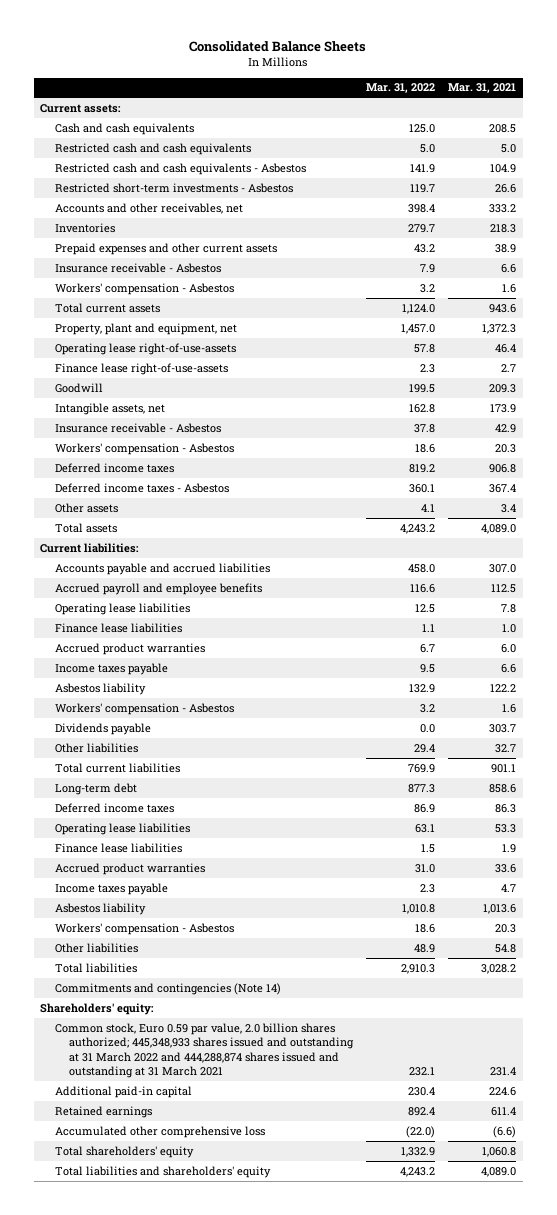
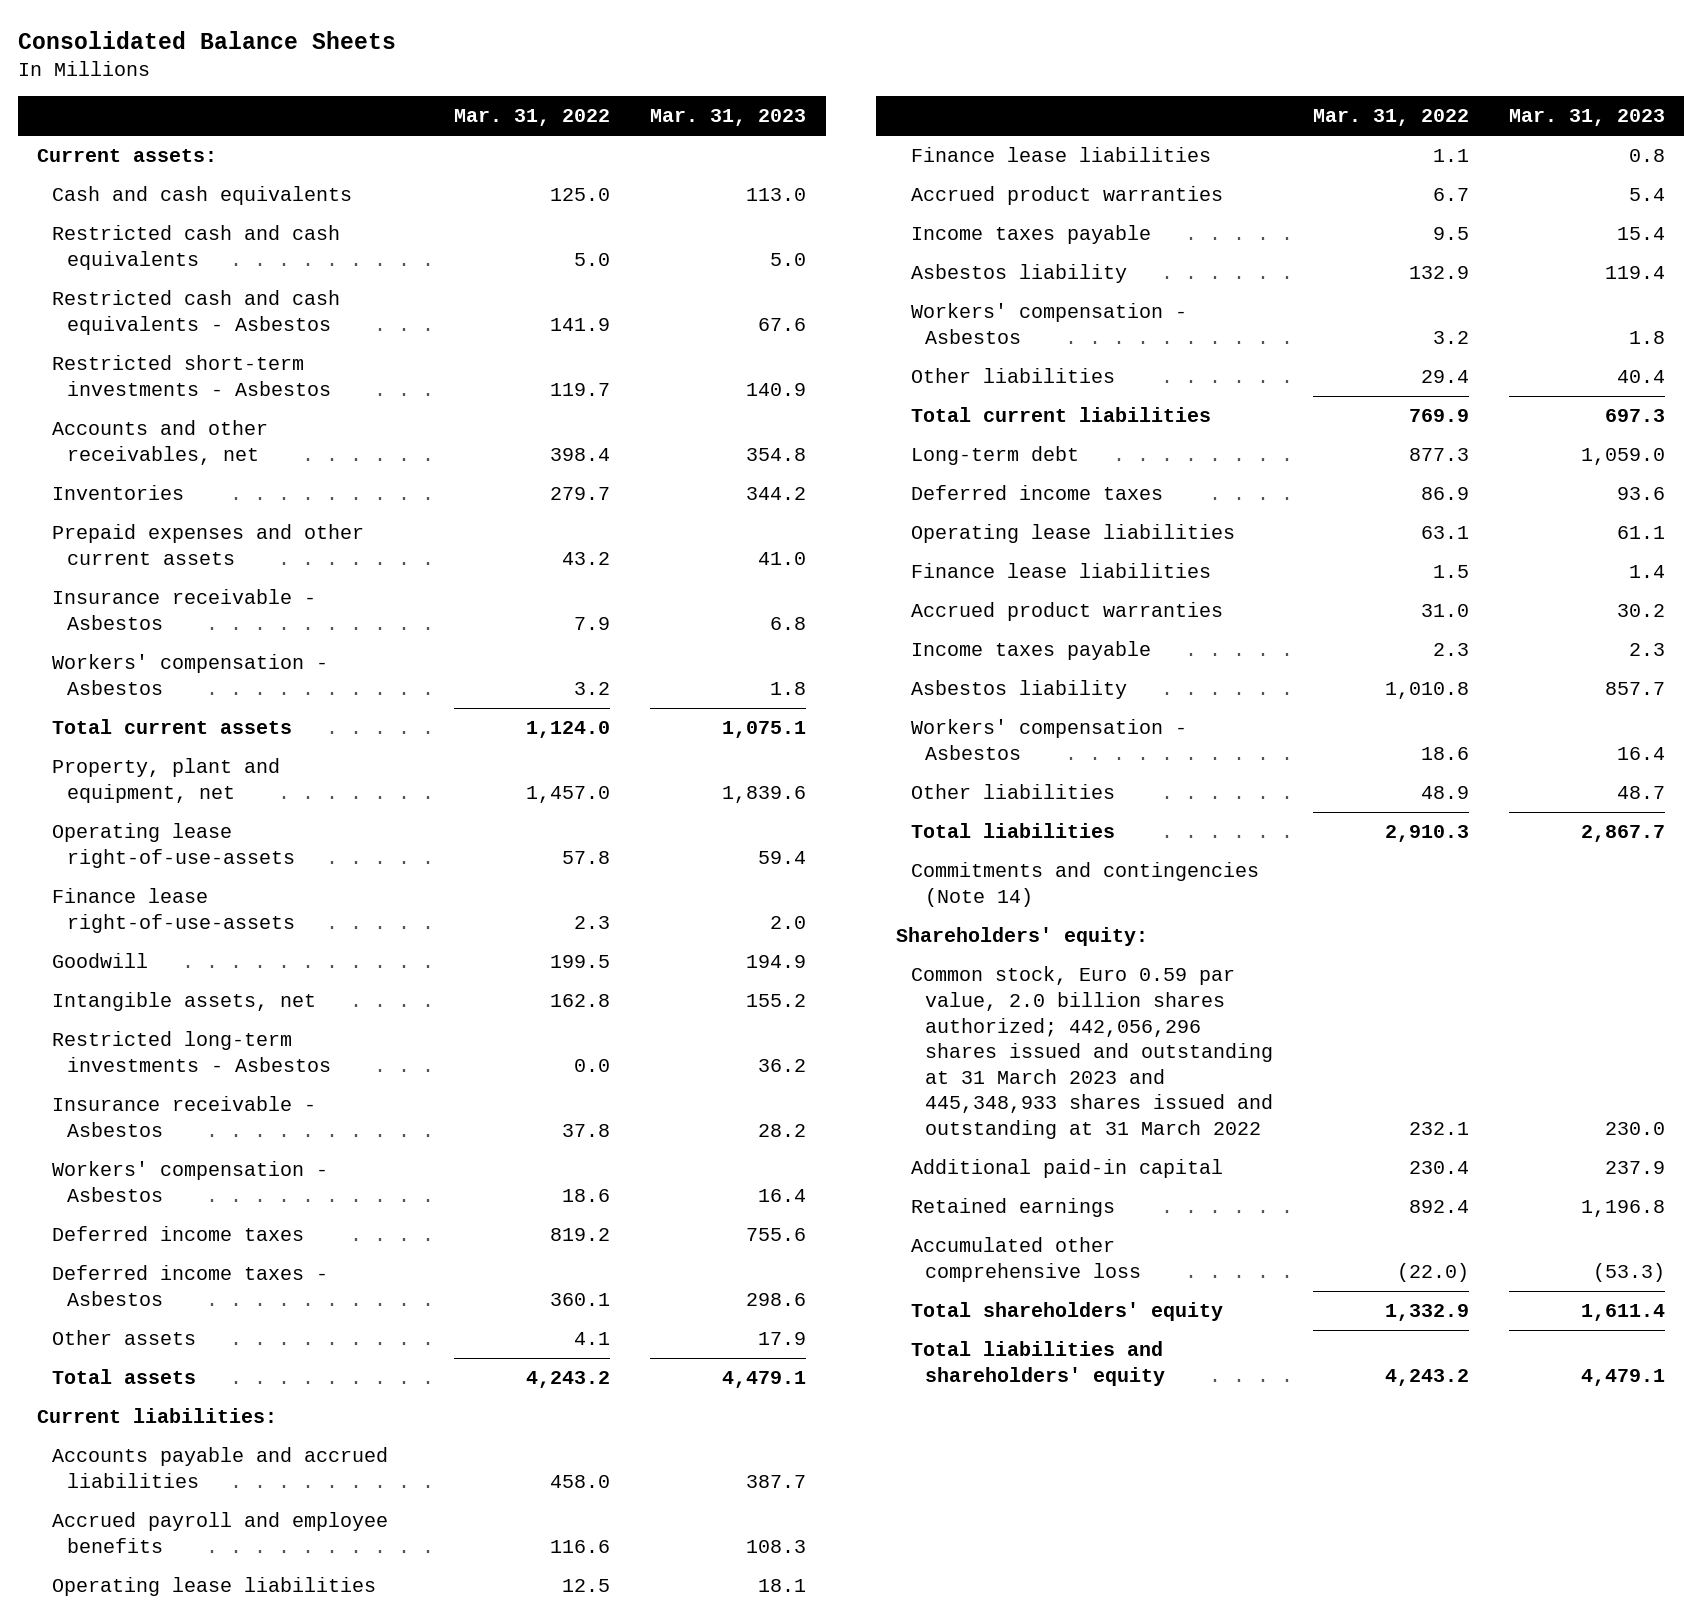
- | Mar. 31, 2022 | Mar. 31, 2021
+ | Mar. 31, 2022 | Mar. 31, 2023
+ Restricted long-term investments - Asbestos | 0.0 | 36.2
- Dividends payable | 0.0 | 303.7
- Common stock, Euro 0.59 par value, 2.0 billion shares authorized; 445,348,933 shares issued and outstanding at 31 March 2022 and 444,288,874 shares issued and outstanding at 31 March 2021 | 232.1 | 231.4
+ Common stock, Euro 0.59 par value, 2.0 billion shares authorized; 442,056,296 shares issued and outstanding at 31 March 2023 and 445,348,933 shares issued and outstanding at 31 March 2022 | 232.1 | 230.0

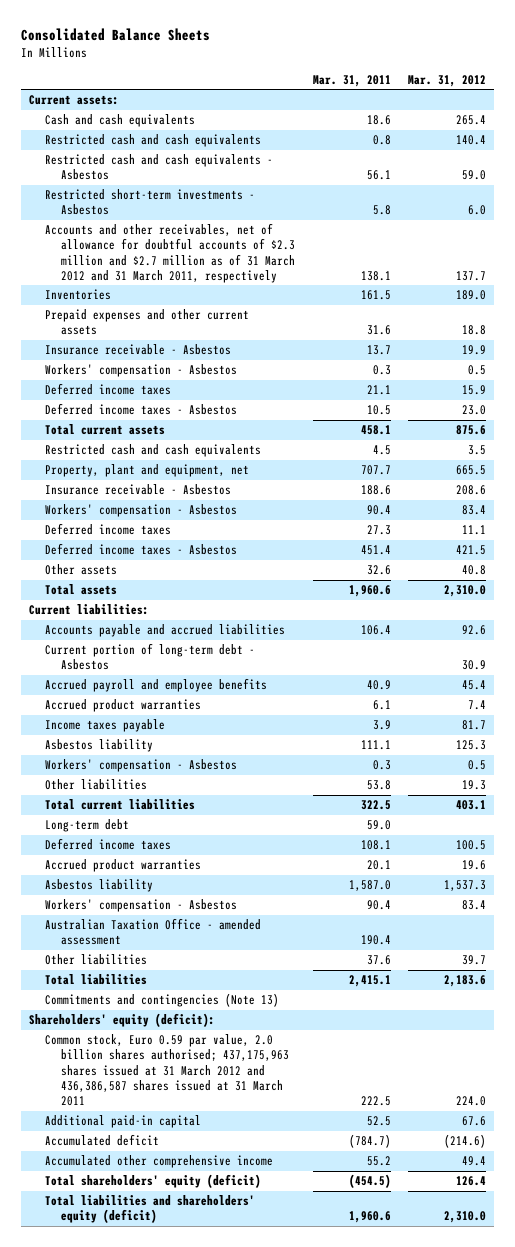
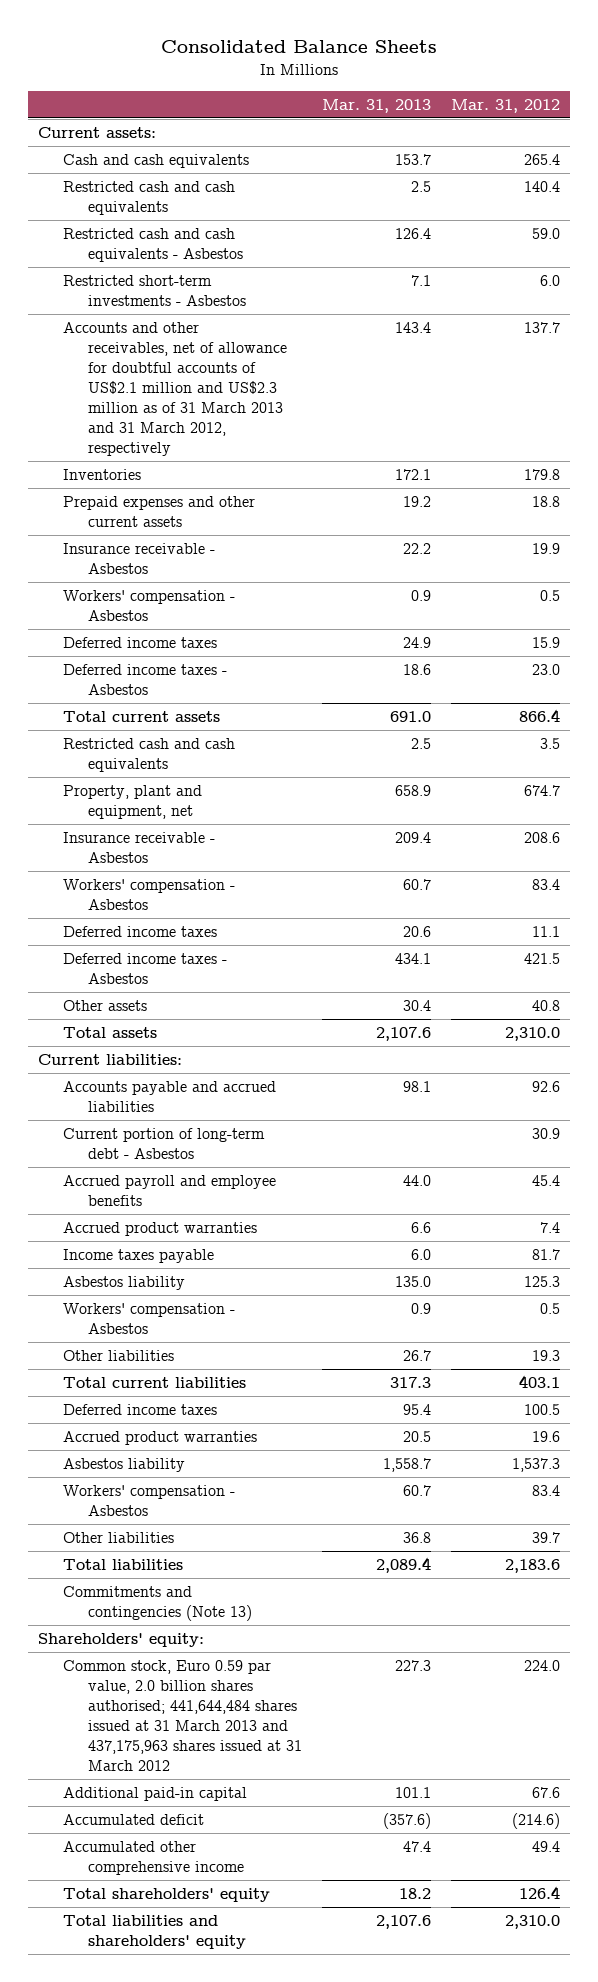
- | Mar. 31, 2011 | Mar. 31, 2012
+ | Mar. 31, 2013 | Mar. 31, 2012
- Accounts and other receivables, net of allowance for doubtful accounts of $2.3 million and $2.7 million as of 31 March 2012 and 31 March 2011, respectively | 138.1 | 137.7
- Inventories | 161.5 | 189.0
+ Accounts and other receivables, net of allowance for doubtful accounts of US$2.1 million and US$2.3 million as of 31 March 2013 and 31 March 2012, respectively | 143.4 | 137.7
+ Inventories | 172.1 | 179.8
- Total current assets | 458.1 | 875.6
+ Total current assets | 691.0 | 866.4
- Property, plant and equipment, net | 707.7 | 665.5
+ Property, plant and equipment, net | 658.9 | 674.7
- Long-term debt | 59.0 |
- Australian Taxation Office - amended assessment | 190.4 |
- Shareholders' equity (deficit):
- Common stock, Euro 0.59 par value, 2.0 billion shares authorised; 437,175,963 shares issued at 31 March 2012 and 436,386,587 shares issued at 31 March 2011 | 222.5 | 224.0
+ Shareholders' equity:
+ Common stock, Euro 0.59 par value, 2.0 billion shares authorised; 441,644,484 shares issued at 31 March 2013 and 437,175,963 shares issued at 31 March 2012 | 227.3 | 224.0
- Total shareholders' equity (deficit) | (454.5) | 126.4
- Total liabilities and shareholders' equity (deficit) | 1,960.6 | 2,310.0
+ Total shareholders' equity | 18.2 | 126.4
+ Total liabilities and shareholders' equity | 2,107.6 | 2,310.0

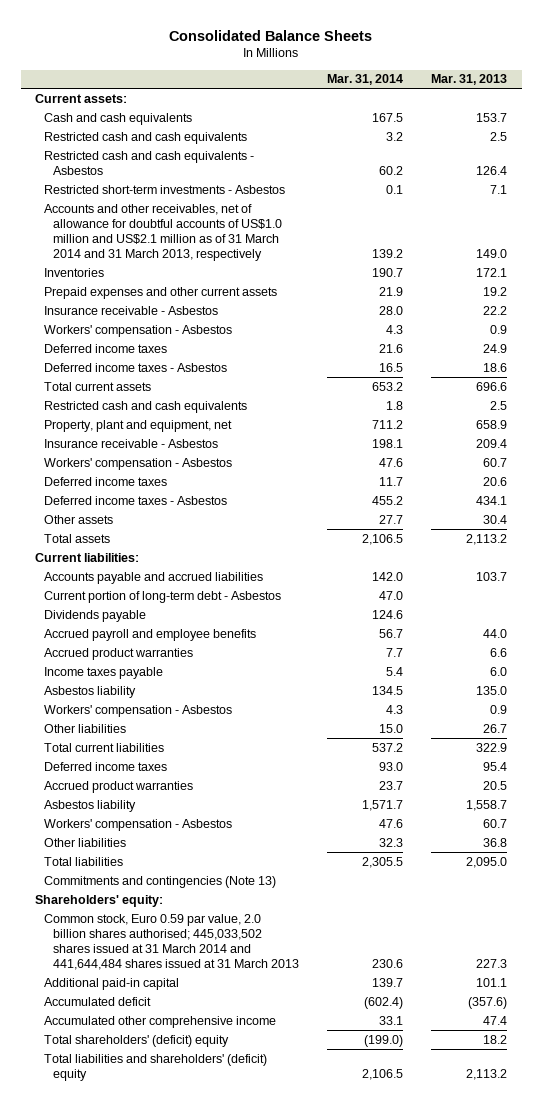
- | Mar. 31, 2013 | Mar. 31, 2012
+ | Mar. 31, 2014 | Mar. 31, 2013
- Accounts and other receivables, net of allowance for doubtful accounts of US$2.1 million and US$2.3 million as of 31 March 2013 and 31 March 2012, respectively | 143.4 | 137.7
+ Accounts and other receivables, net of allowance for doubtful accounts of US$1.0 million and US$2.1 million as of 31 March 2014 and 31 March 2013, respectively | 139.2 | 149.0
- Total current assets | 691.0 | 866.4
+ Total current assets | 653.2 | 696.6
- Total assets | 2,107.6 | 2,310.0
+ Total assets | 2,106.5 | 2,113.2
- Accounts payable and accrued liabilities | 98.1 | 92.6
+ Accounts payable and accrued liabilities | 142.0 | 103.7
+ Dividends payable | 124.6 |
- Total current liabilities | 317.3 | 403.1
+ Total current liabilities | 537.2 | 322.9
- Total liabilities | 2,089.4 | 2,183.6
+ Total liabilities | 2,305.5 | 2,095.0
- Common stock, Euro 0.59 par value, 2.0 billion shares authorised; 441,644,484 shares issued at 31 March 2013 and 437,175,963 shares issued at 31 March 2012 | 227.3 | 224.0
+ Common stock, Euro 0.59 par value, 2.0 billion shares authorised; 445,033,502 shares issued at 31 March 2014 and 441,644,484 shares issued at 31 March 2013 | 230.6 | 227.3
- Total shareholders' equity | 18.2 | 126.4
- Total liabilities and shareholders' equity | 2,107.6 | 2,310.0
+ Total shareholders' (deficit) equity | (199.0) | 18.2
+ Total liabilities and shareholders' (deficit) equity | 2,106.5 | 2,113.2

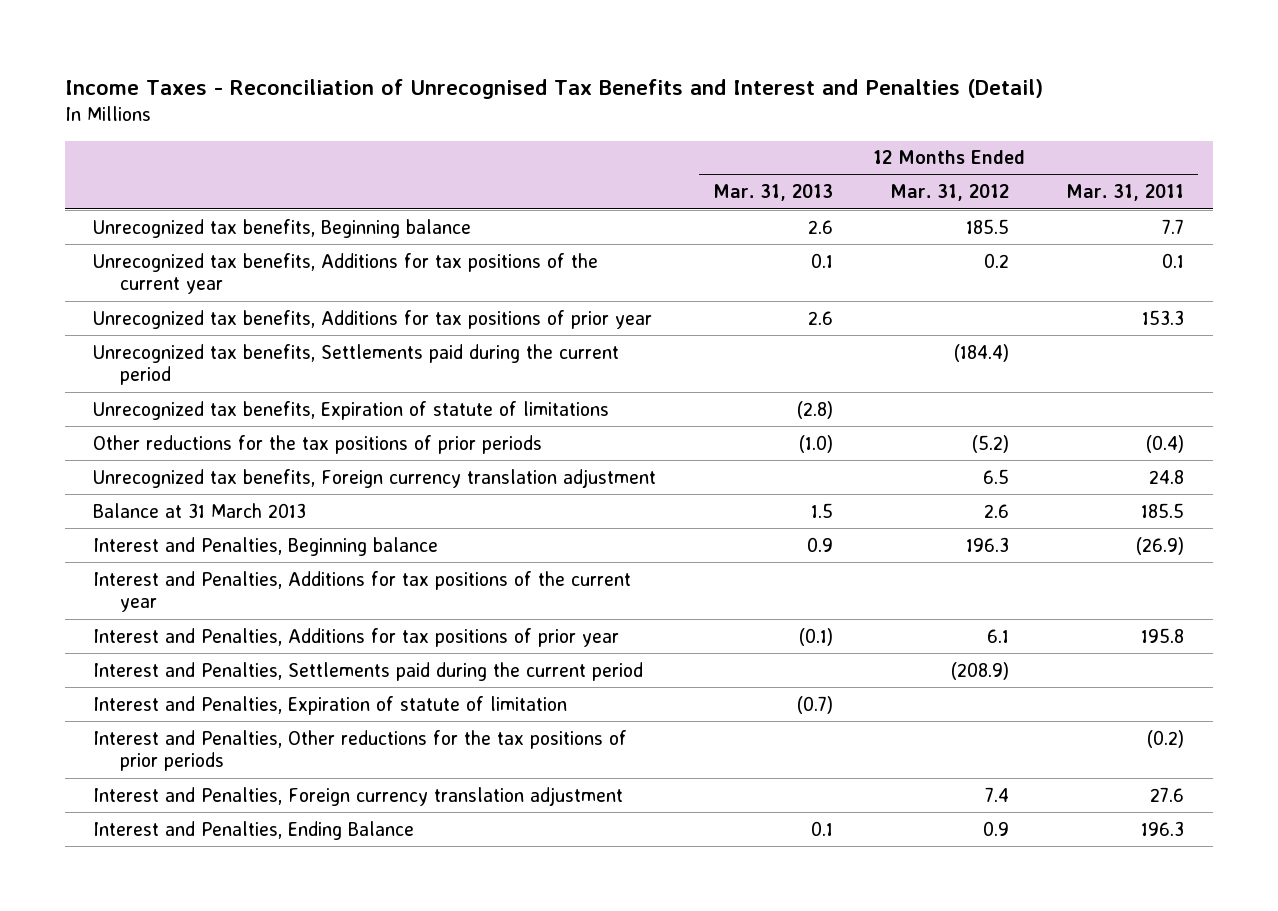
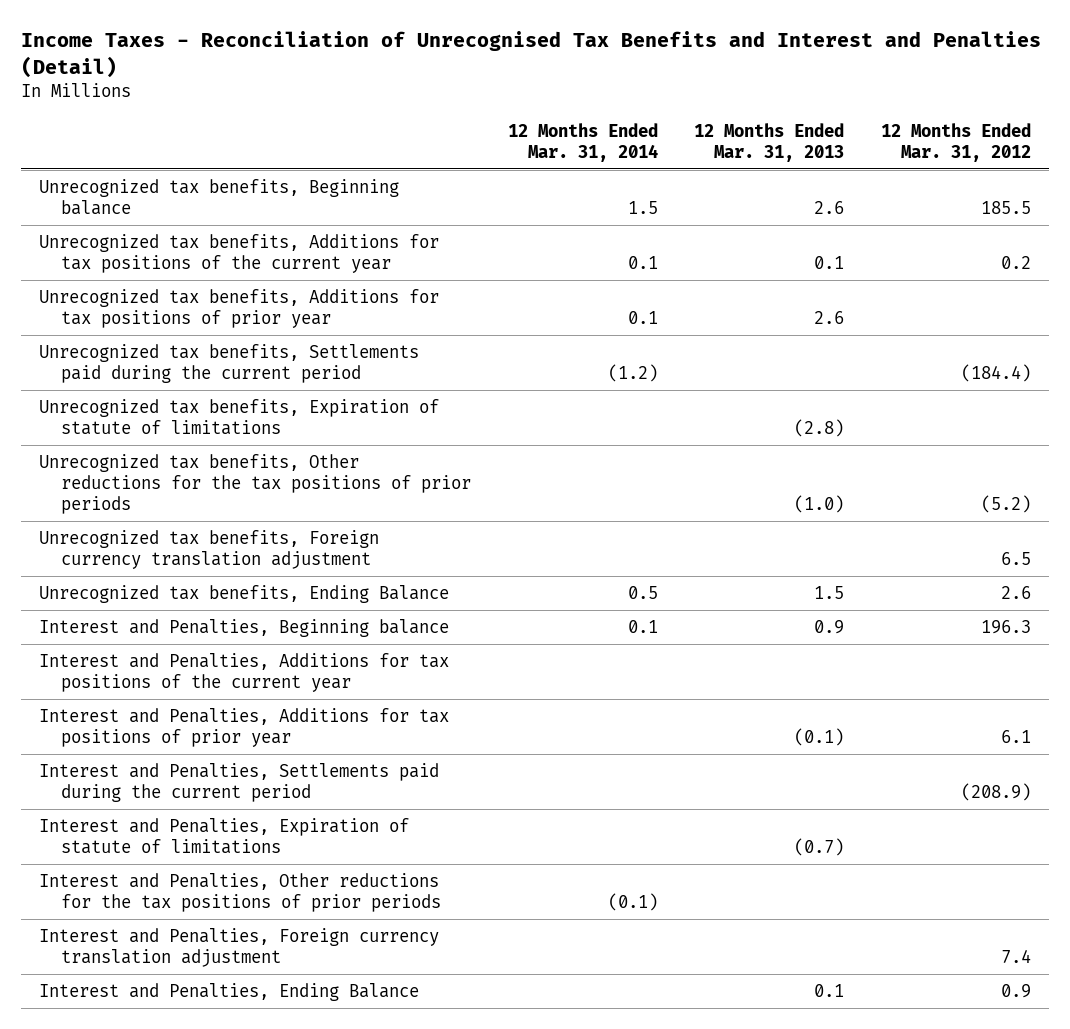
- | 12 Months Ended Mar. 31, 2013 | 12 Months Ended Mar. 31, 2012 | 12 Months Ended Mar. 31, 2011
+ | 12 Months Ended Mar. 31, 2014 | 12 Months Ended Mar. 31, 2013 | 12 Months Ended Mar. 31, 2012
- Other reductions for the tax positions of prior periods | (1.0) | (5.2) | (0.4)
+ Unrecognized tax benefits, Other reductions for the tax positions of prior periods | | (1.0) | (5.2)
- Balance at 31 March 2013 | 1.5 | 2.6 | 185.5
+ Unrecognized tax benefits, Ending Balance | 0.5 | 1.5 | 2.6
- Interest and Penalties, Expiration of statute of limitation | (0.7) | |
+ Interest and Penalties, Expiration of statute of limitations | | (0.7) |

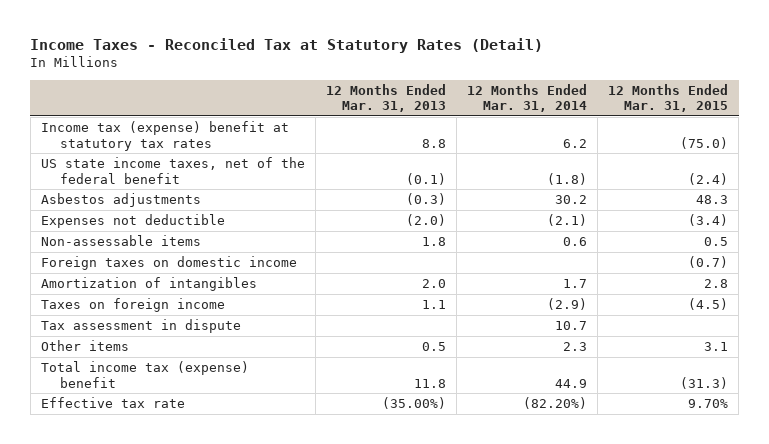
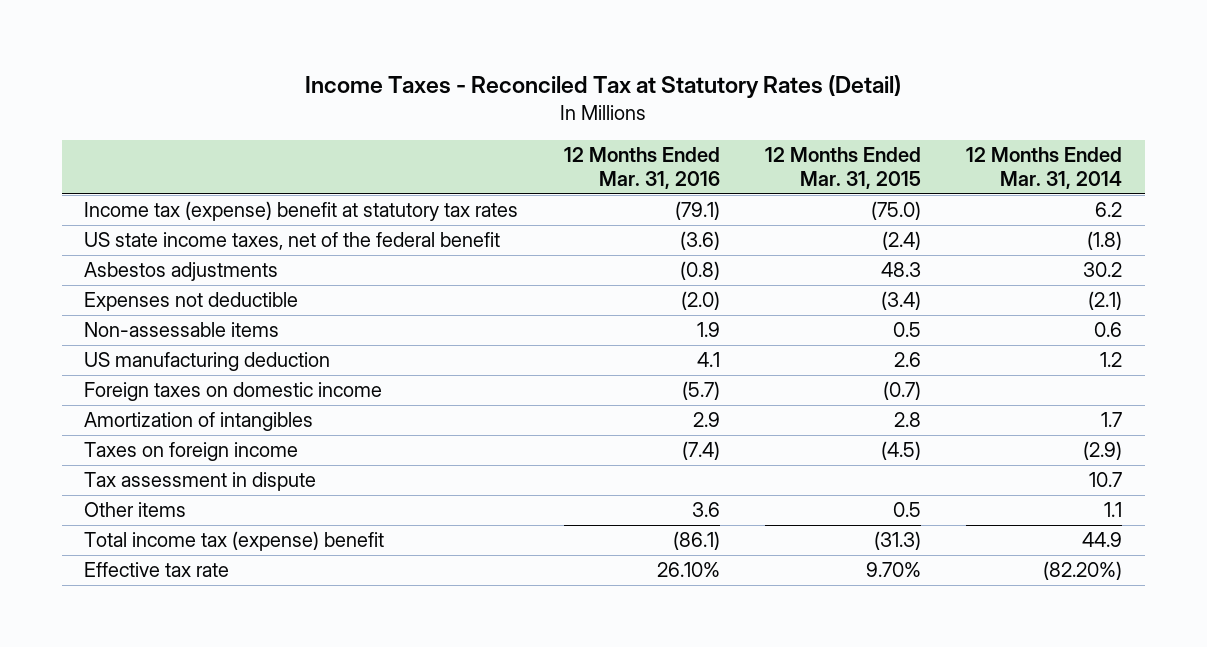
- | 12 Months Ended Mar. 31, 2013 | 12 Months Ended Mar. 31, 2014 | 12 Months Ended Mar. 31, 2015
+ | 12 Months Ended Mar. 31, 2016 | 12 Months Ended Mar. 31, 2015 | 12 Months Ended Mar. 31, 2014
+ US manufacturing deduction | 4.1 | 2.6 | 1.2
- Other items | 0.5 | 2.3 | 3.1
+ Other items | 3.6 | 0.5 | 1.1

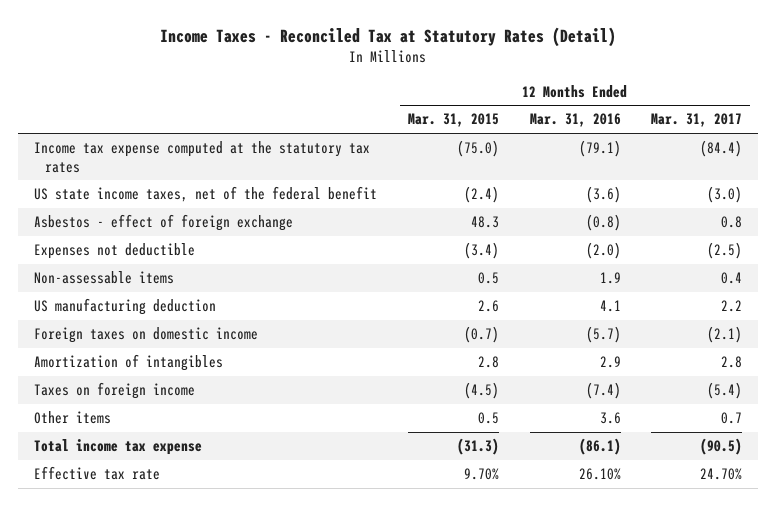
- | 12 Months Ended Mar. 31, 2016 | 12 Months Ended Mar. 31, 2015 | 12 Months Ended Mar. 31, 2014
+ | 12 Months Ended Mar. 31, 2015 | 12 Months Ended Mar. 31, 2016 | 12 Months Ended Mar. 31, 2017
- Income tax (expense) benefit at statutory tax rates | (79.1) | (75.0) | 6.2
+ Income tax expense computed at the statutory tax rates | (75.0) | (79.1) | (84.4)
- Asbestos adjustments | (0.8) | 48.3 | 30.2
+ Asbestos - effect of foreign exchange | 48.3 | (0.8) | 0.8
- Tax assessment in dispute | | | 10.7
- Total income tax (expense) benefit | (86.1) | (31.3) | 44.9
+ Total income tax expense | (31.3) | (86.1) | (90.5)

